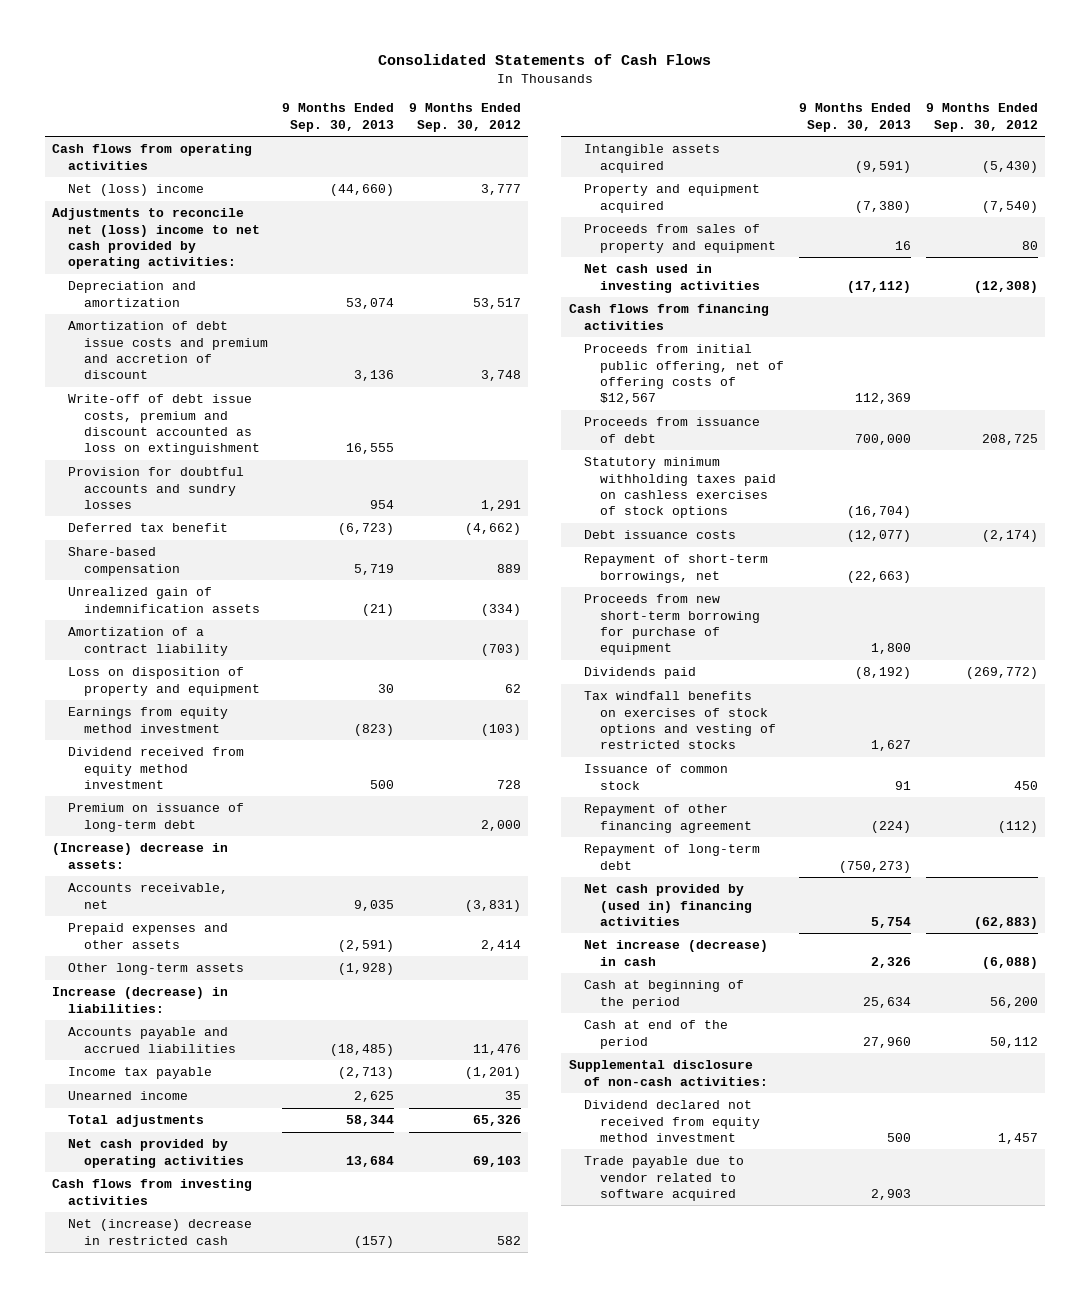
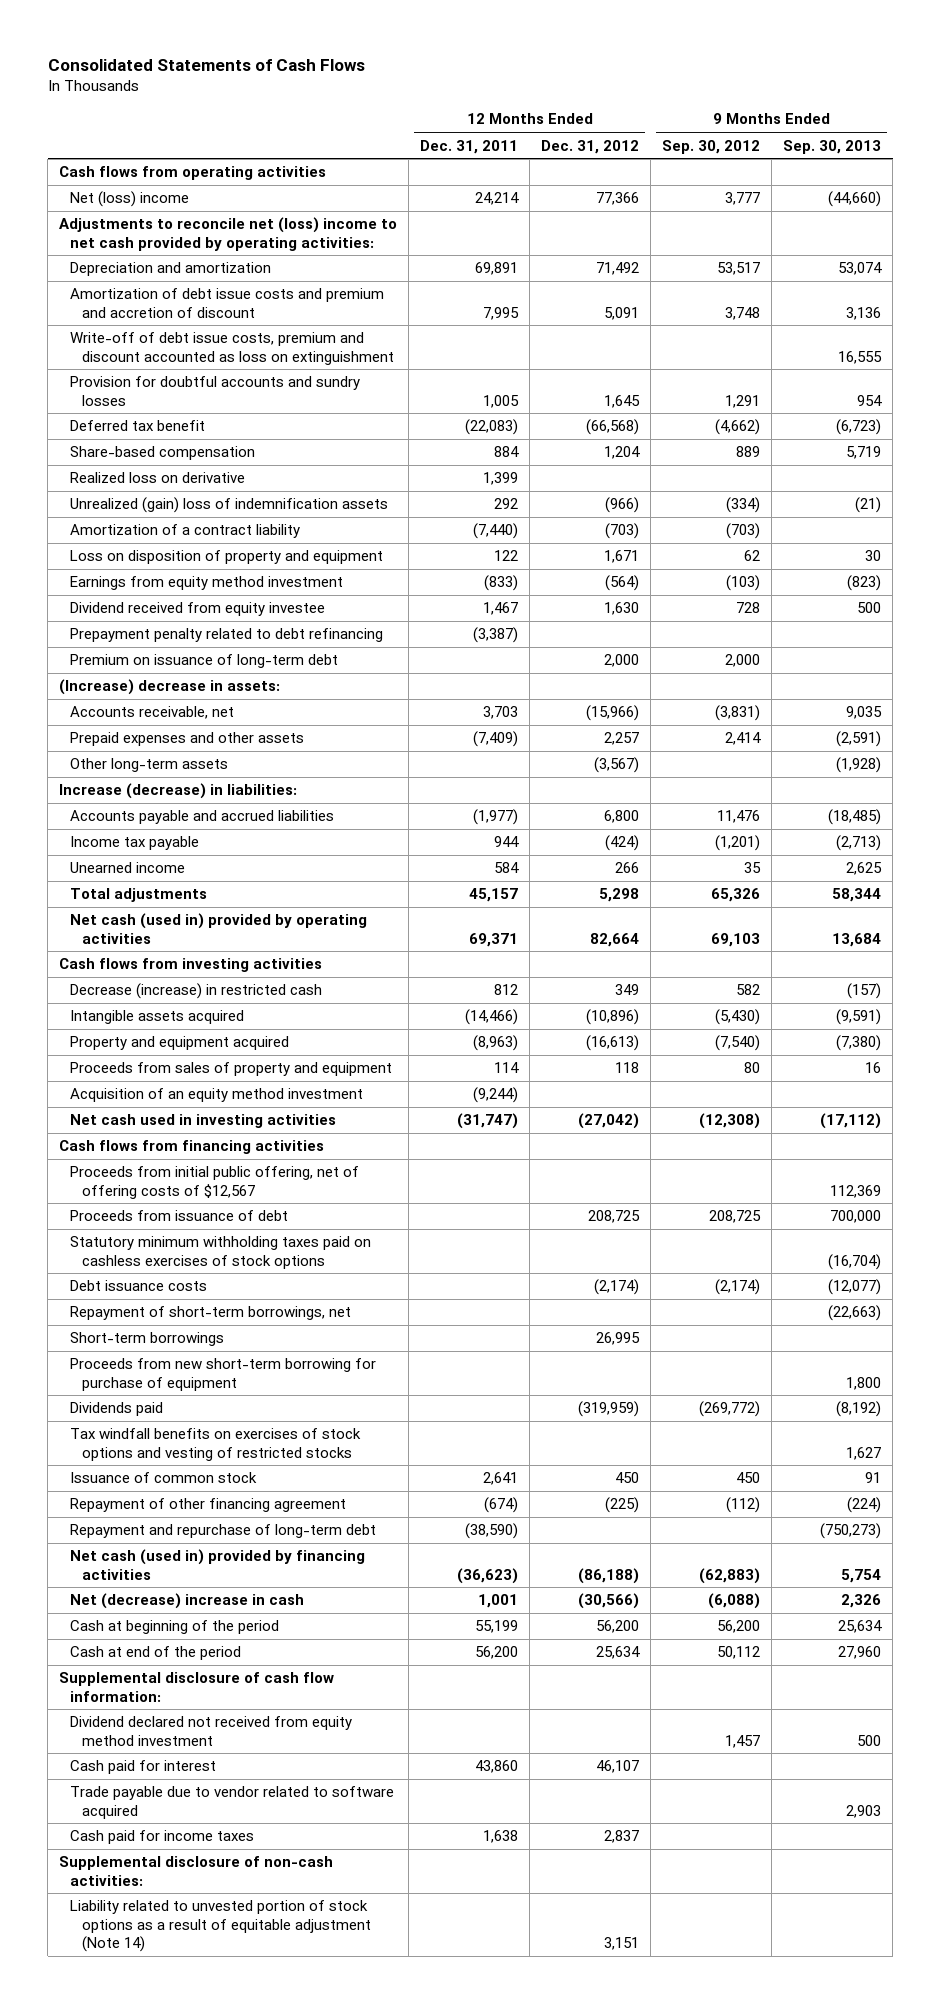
- | 9 Months Ended Sep. 30, 2013 | 9 Months Ended Sep. 30, 2012
+ | 12 Months Ended Dec. 31, 2011 | 12 Months Ended Dec. 31, 2012 | 9 Months Ended Sep. 30, 2012 | 9 Months Ended Sep. 30, 2013
- Unrealized gain of indemnification assets | (21) | (334)
+ Realized loss on derivative | 1,399 | | |
+ Unrealized (gain) loss of indemnification assets | 292 | (966) | (334) | (21)
- Dividend received from equity method investment | 500 | 728
+ Dividend received from equity investee | 1,467 | 1,630 | 728 | 500
+ Prepayment penalty related to debt refinancing | (3,387) | | |
- Net cash provided by operating activities | 13,684 | 69,103
+ Net cash (used in) provided by operating activities | 69,371 | 82,664 | 69,103 | 13,684
- Net (increase) decrease in restricted cash | (157) | 582
+ Decrease (increase) in restricted cash | 812 | 349 | 582 | (157)
+ Acquisition of an equity method investment | (9,244) | | |
+ Short-term borrowings | | 26,995 | |
- Repayment of long-term debt | (750,273) |
- Net cash provided by (used in) financing activities | 5,754 | (62,883)
- Net increase (decrease) in cash | 2,326 | (6,088)
+ Repayment and repurchase of long-term debt | (38,590) | | | (750,273)
+ Net cash (used in) provided by financing activities | (36,623) | (86,188) | (62,883) | 5,754
+ Net (decrease) increase in cash | 1,001 | (30,566) | (6,088) | 2,326
+ Supplemental disclosure of cash flow information:
+ Cash paid for interest | 43,860 | 46,107 | |
+ Cash paid for income taxes | 1,638 | 2,837 | |
moved down: Supplemental disclosure of non-cash activities:
+ Liability related to unvested portion of stock options as a result of equitable adjustment (Note 14) | | 3,151 | |

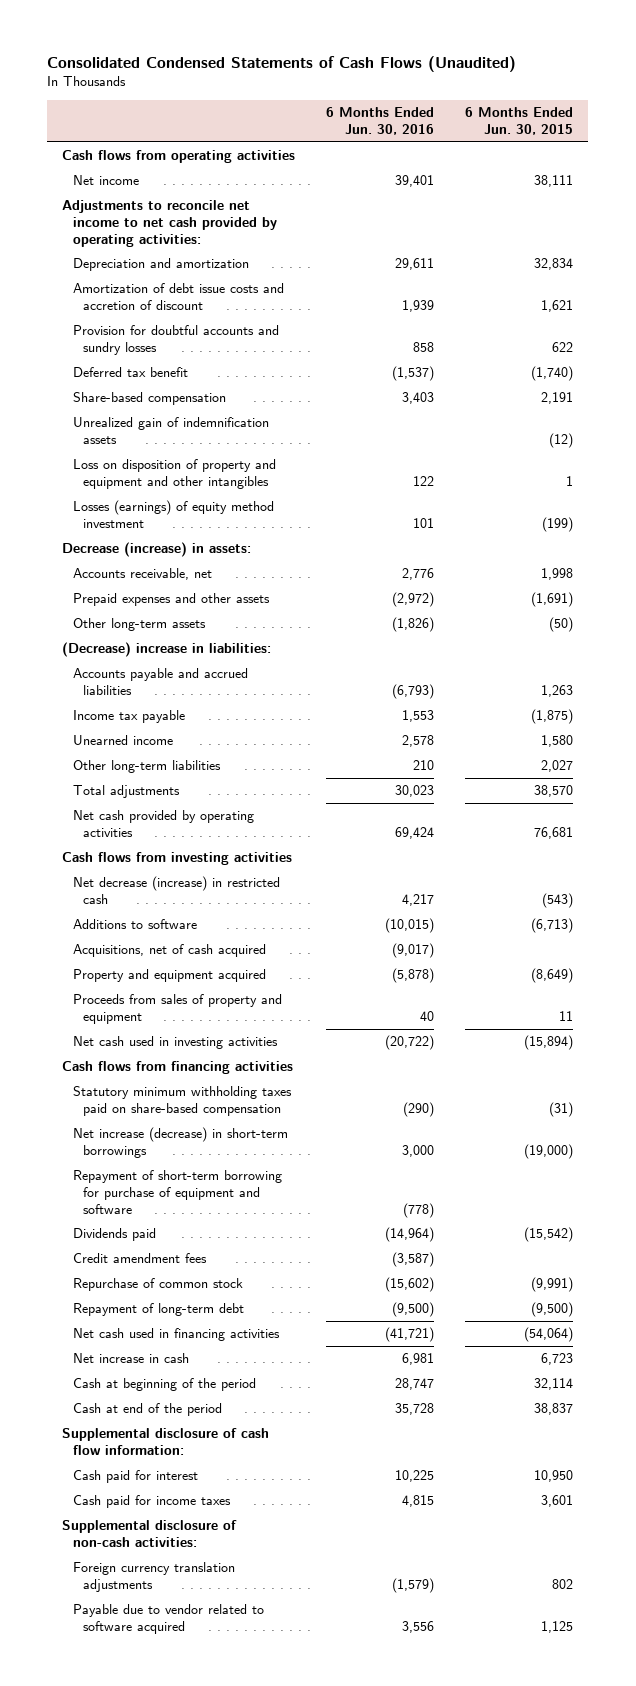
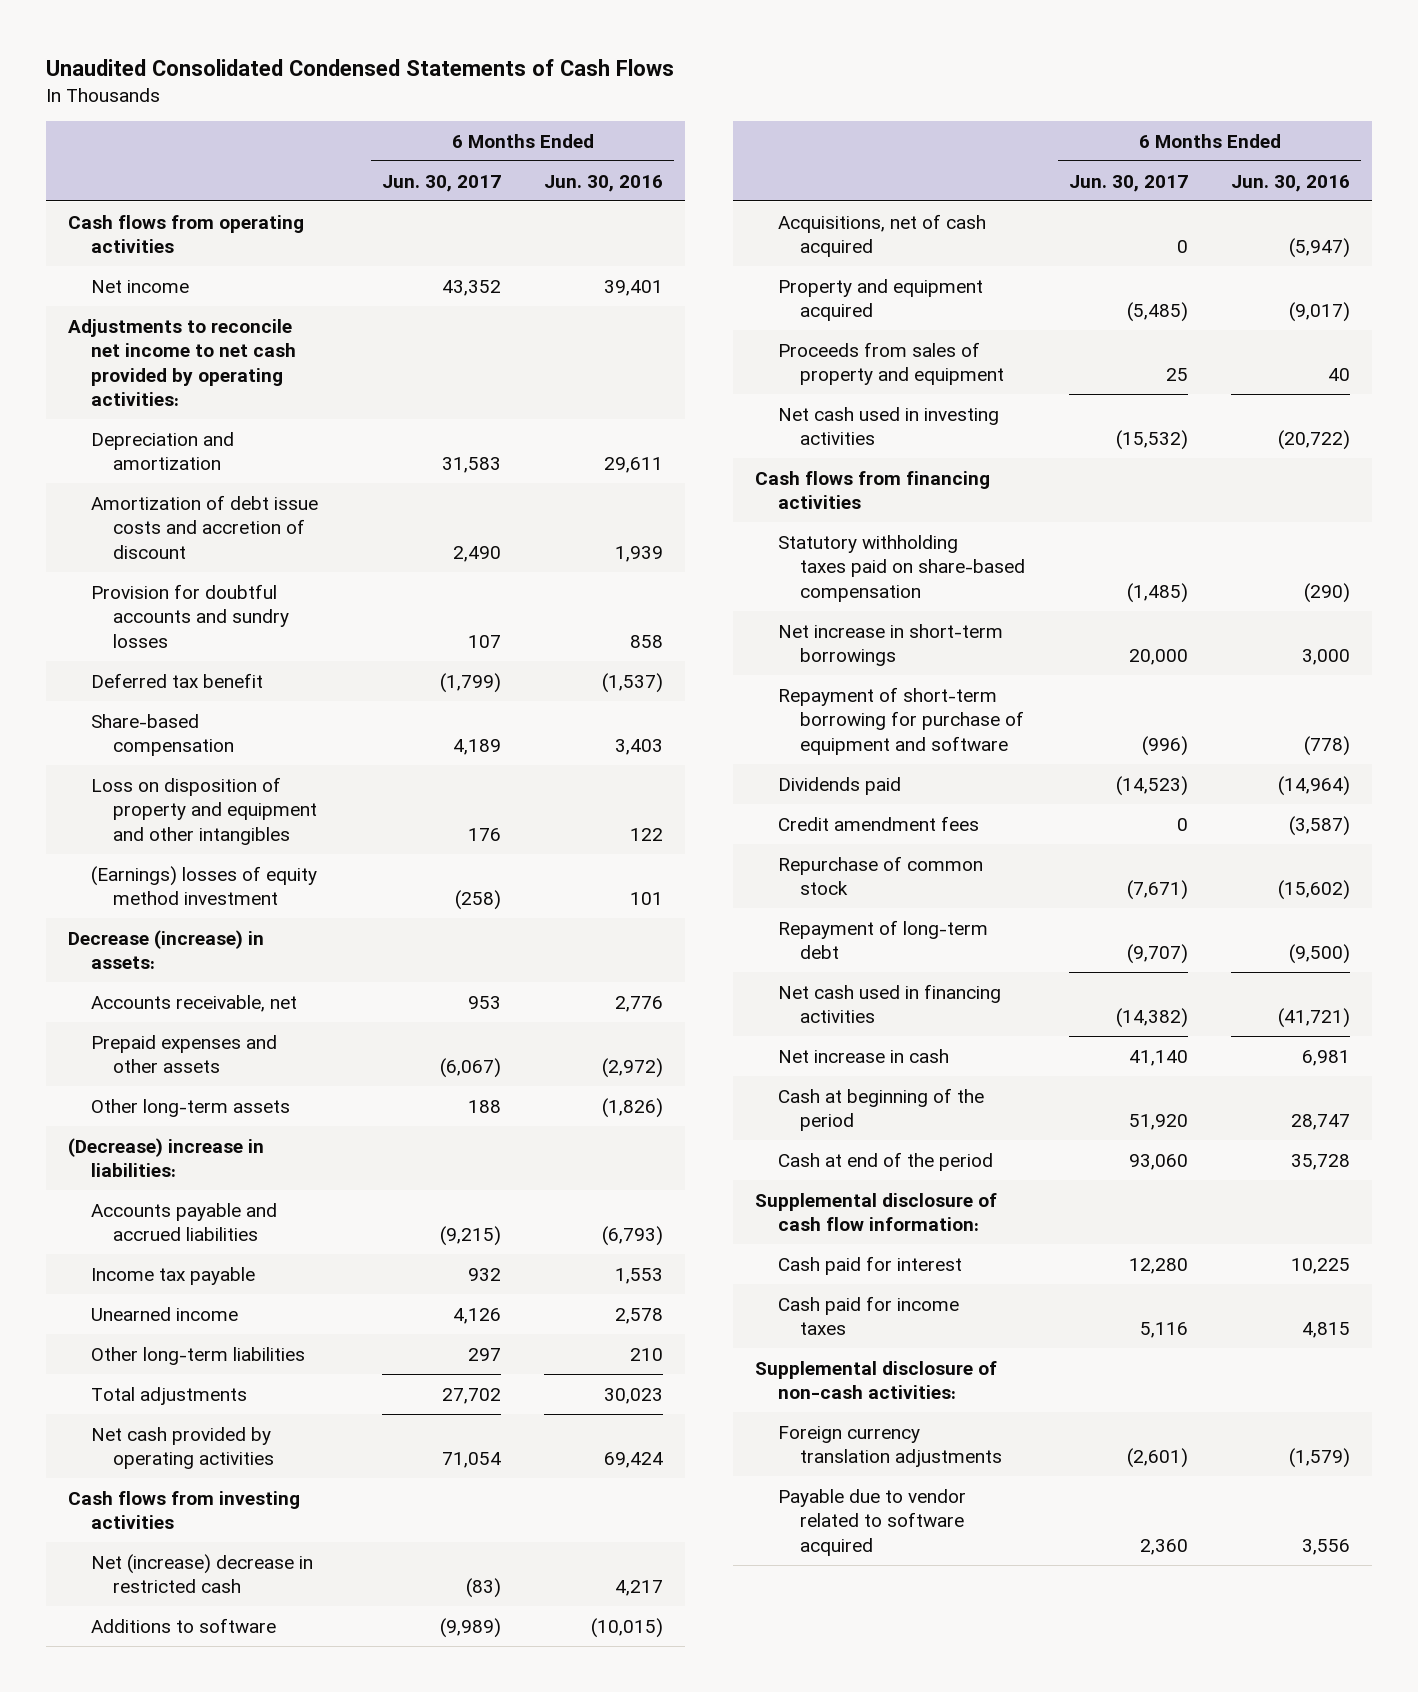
- Consolidated Condensed Statements of Cash Flows (Unaudited)
+ Unaudited Consolidated Condensed Statements of Cash Flows
- | 6 Months Ended Jun. 30, 2016 | 6 Months Ended Jun. 30, 2015
+ | 6 Months Ended Jun. 30, 2017 | 6 Months Ended Jun. 30, 2016
- Unrealized gain of indemnification assets | | (12)
- Losses (earnings) of equity method investment | 101 | (199)
+ (Earnings) losses of equity method investment | (258) | 101
- Net decrease (increase) in restricted cash | 4,217 | (543)
+ Net (increase) decrease in restricted cash | (83) | 4,217
- Acquisitions, net of cash acquired | (9,017) |
- Property and equipment acquired | (5,878) | (8,649)
+ Acquisitions, net of cash acquired | 0 | (5,947)
+ Property and equipment acquired | (5,485) | (9,017)
- Statutory minimum withholding taxes paid on share-based compensation | (290) | (31)
- Net increase (decrease) in short-term borrowings | 3,000 | (19,000)
+ Statutory withholding taxes paid on share-based compensation | (1,485) | (290)
+ Net increase in short-term borrowings | 20,000 | 3,000

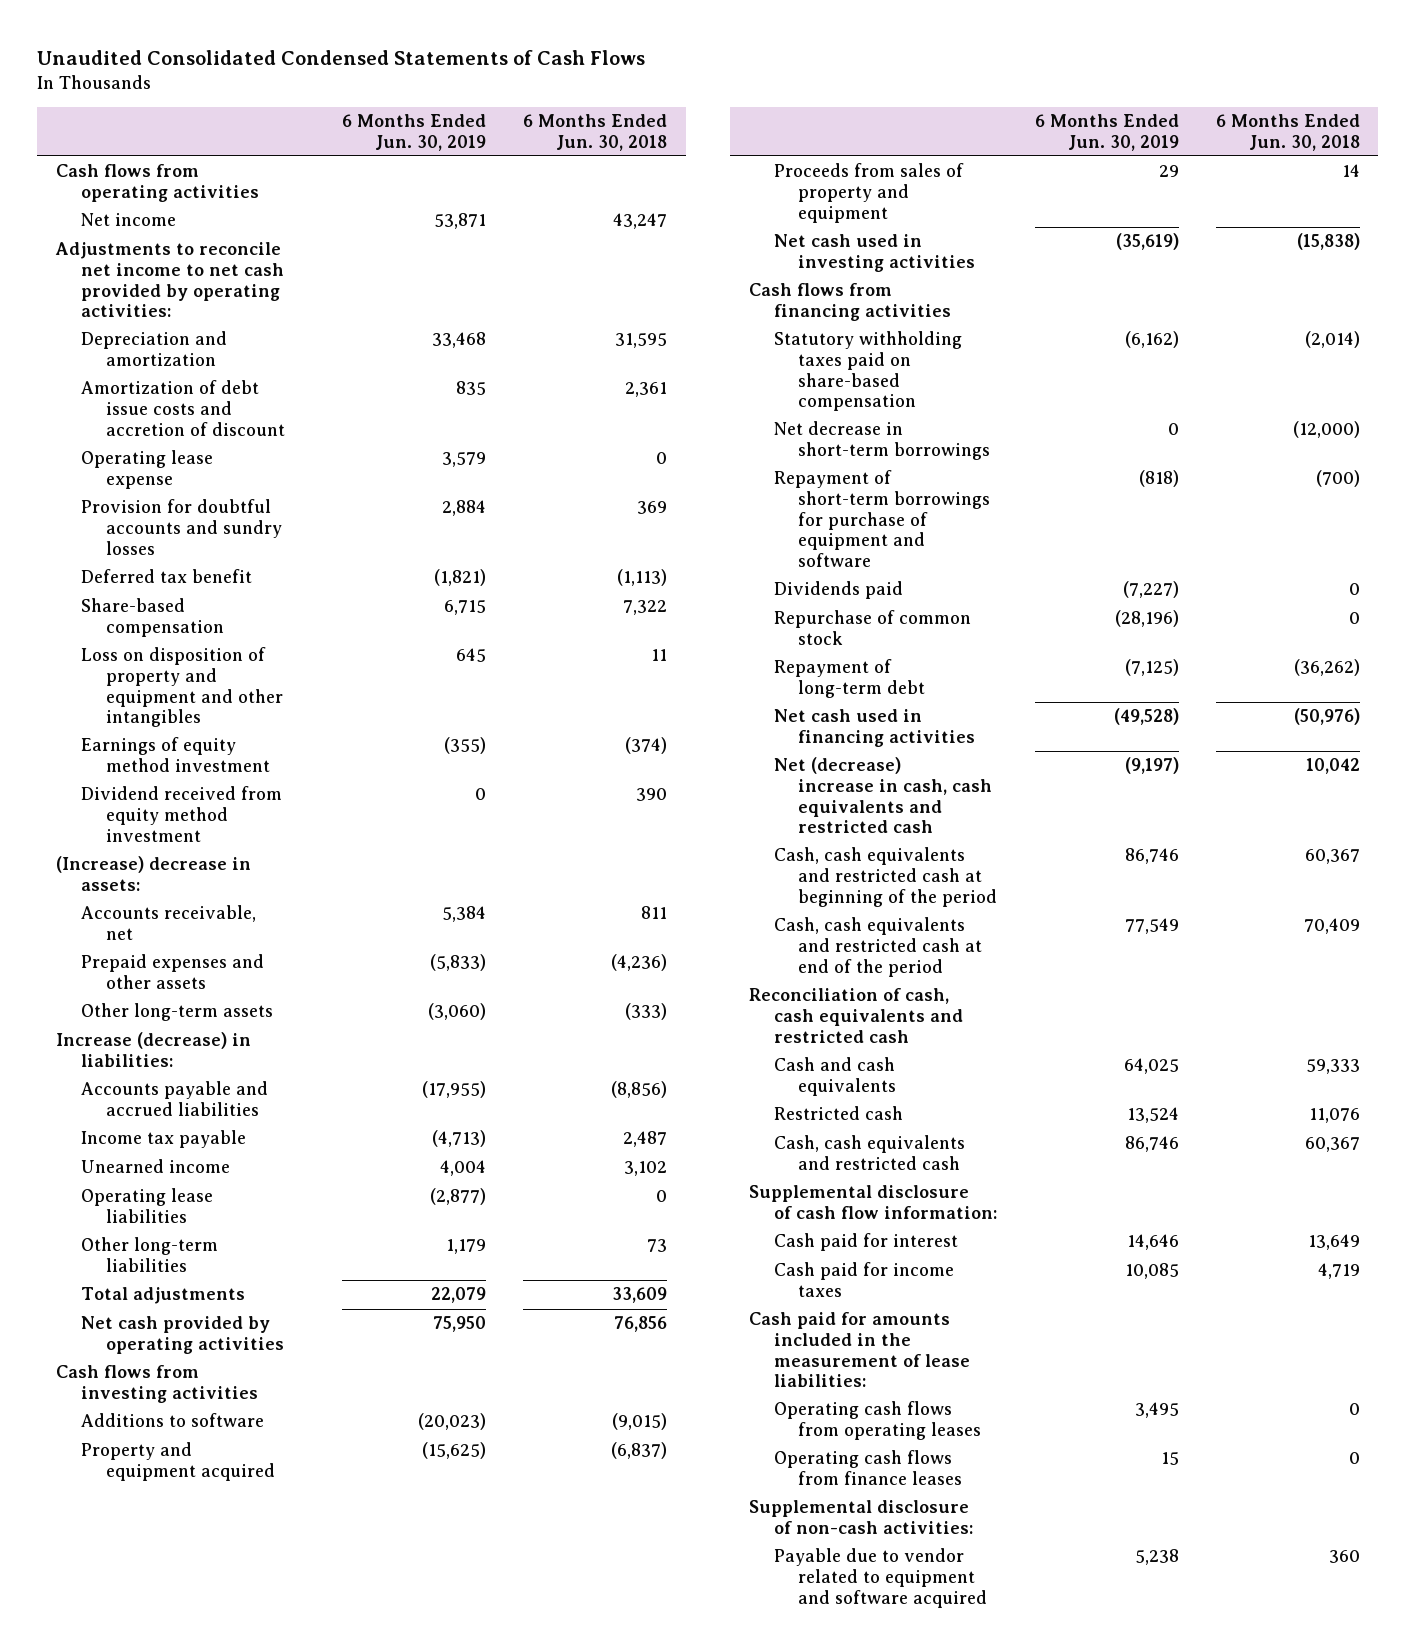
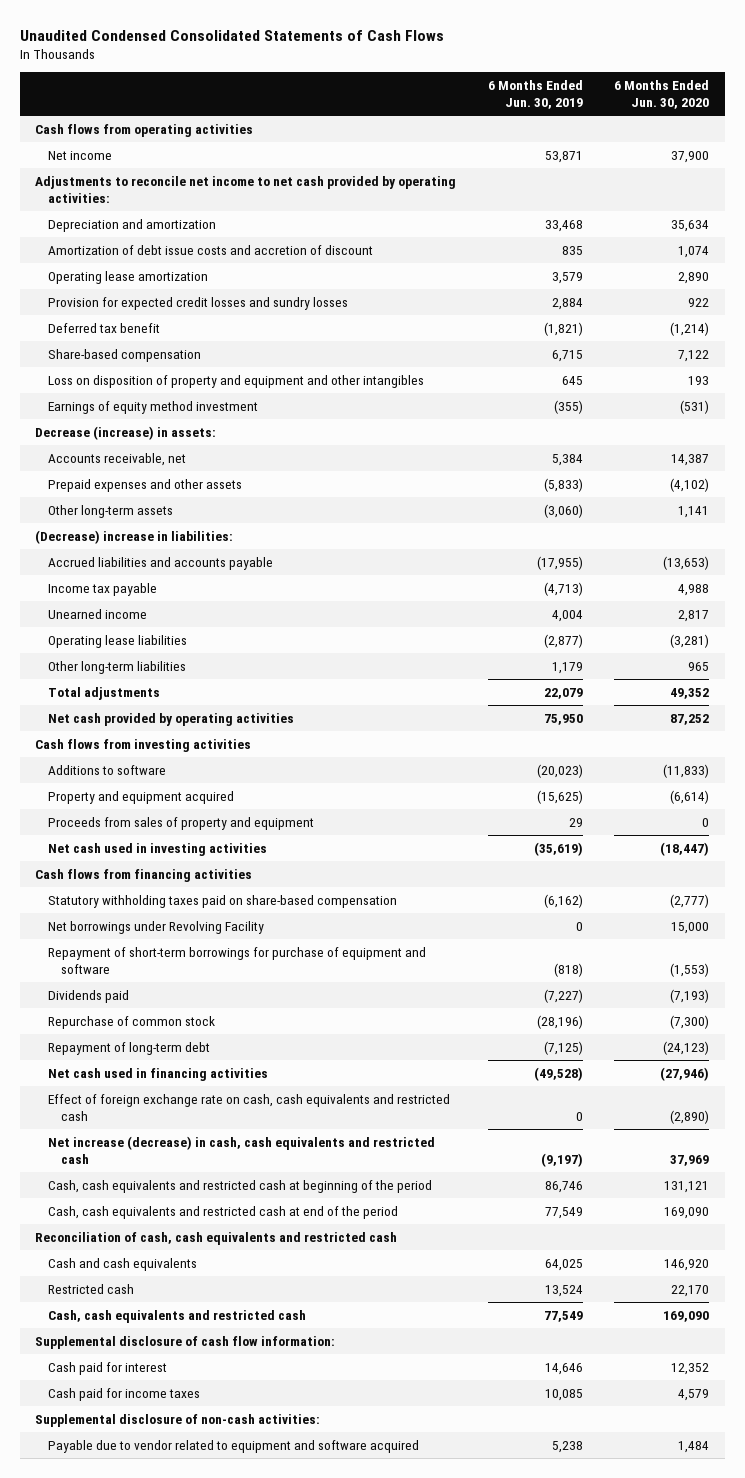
- Unaudited Consolidated Condensed Statements of Cash Flows
+ Unaudited Condensed Consolidated Statements of Cash Flows
- | 6 Months Ended Jun. 30, 2019 | 6 Months Ended Jun. 30, 2018
+ | 6 Months Ended Jun. 30, 2019 | 6 Months Ended Jun. 30, 2020
- Operating lease expense | 3,579 | 0
- Provision for doubtful accounts and sundry losses | 2,884 | 369
+ Operating lease amortization | 3,579 | 2,890
+ Provision for expected credit losses and sundry losses | 2,884 | 922
- Dividend received from equity method investment | 0 | 390
- (Increase) decrease in assets:
+ Decrease (increase) in assets:
- Increase (decrease) in liabilities:
- Accounts payable and accrued liabilities | (17,955) | (8,856)
+ (Decrease) increase in liabilities:
+ Accrued liabilities and accounts payable | (17,955) | (13,653)
- Net decrease in short-term borrowings | 0 | (12,000)
+ Net borrowings under Revolving Facility | 0 | 15,000
- Net (decrease) increase in cash, cash equivalents and restricted cash | (9,197) | 10,042
+ Effect of foreign exchange rate on cash, cash equivalents and restricted cash | 0 | (2,890)
+ Net increase (decrease) in cash, cash equivalents and restricted cash | (9,197) | 37,969
- Cash, cash equivalents and restricted cash | 86,746 | 60,367
+ Cash, cash equivalents and restricted cash | 77,549 | 169,090
- Cash paid for amounts included in the measurement of lease liabilities:
- Operating cash flows from operating leases | 3,495 | 0
- Operating cash flows from finance leases | 15 | 0

